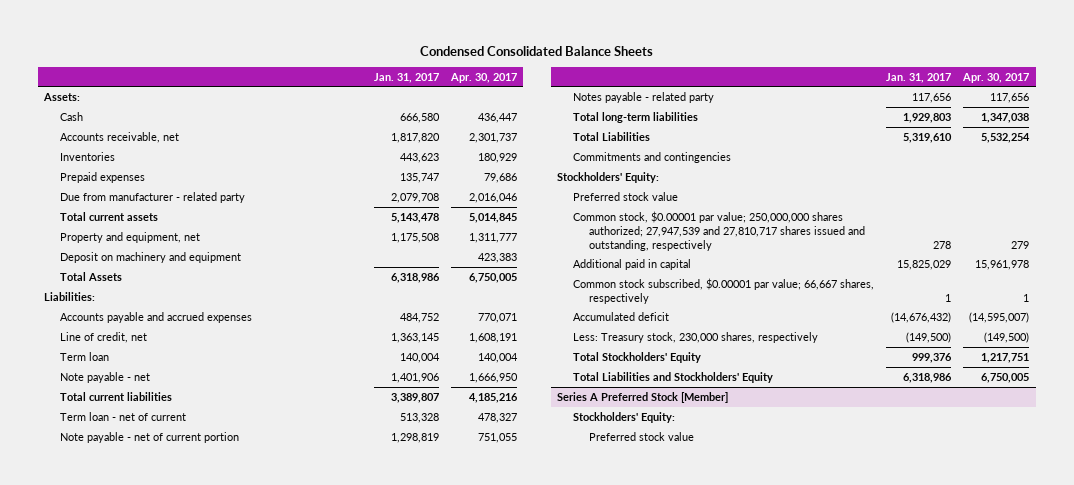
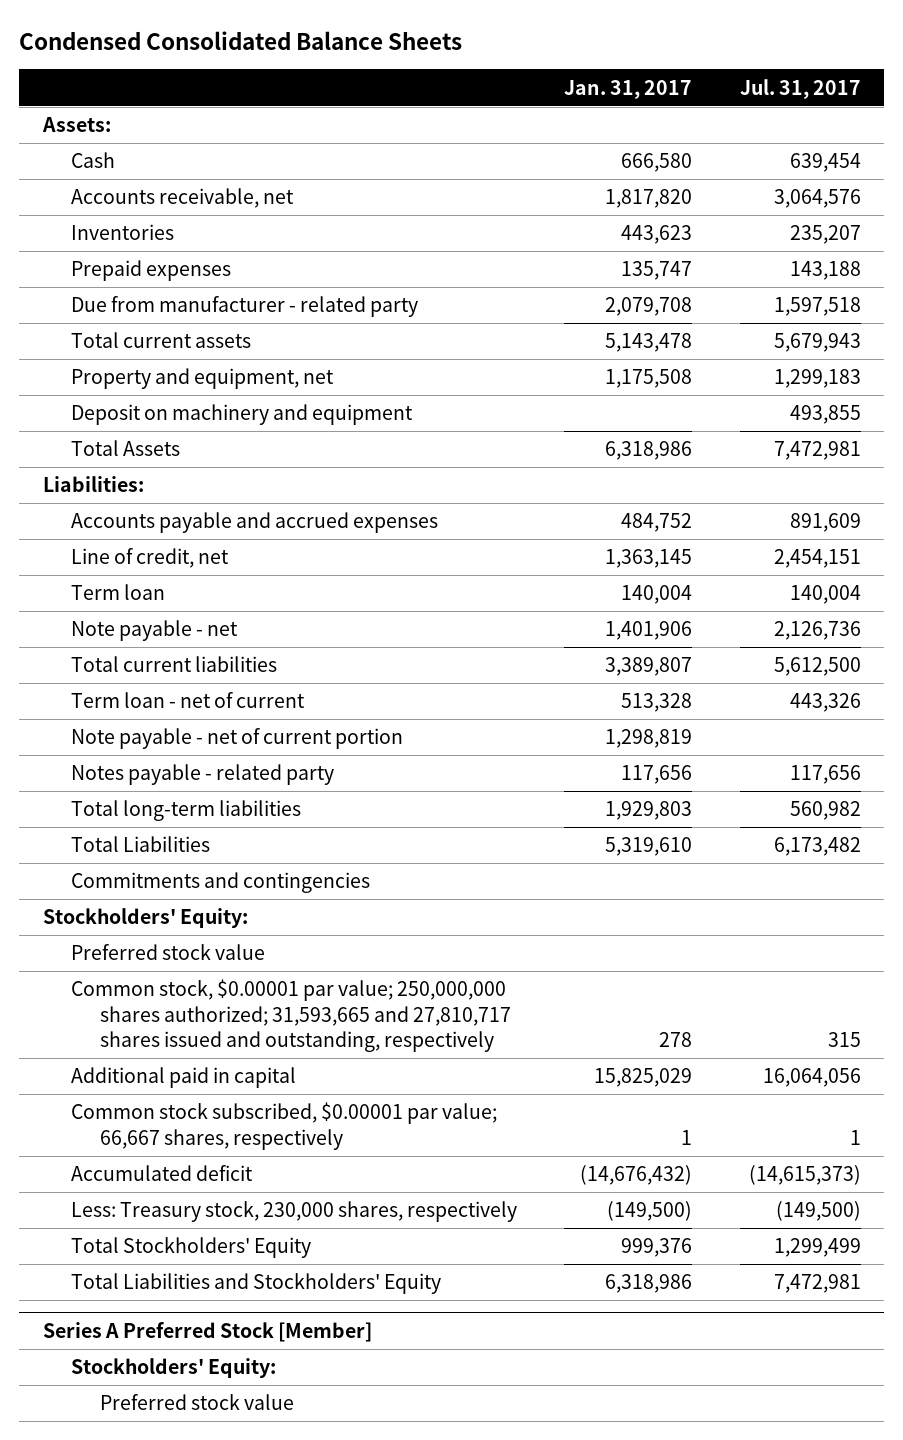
- | Jan. 31, 2017 | Apr. 30, 2017
+ | Jan. 31, 2017 | Jul. 31, 2017
- Common stock, $0.00001 par value; 250,000,000 shares authorized; 27,947,539 and 27,810,717 shares issued and outstanding, respectively | 278 | 279
+ Common stock, $0.00001 par value; 250,000,000 shares authorized; 31,593,665 and 27,810,717 shares issued and outstanding, respectively | 278 | 315

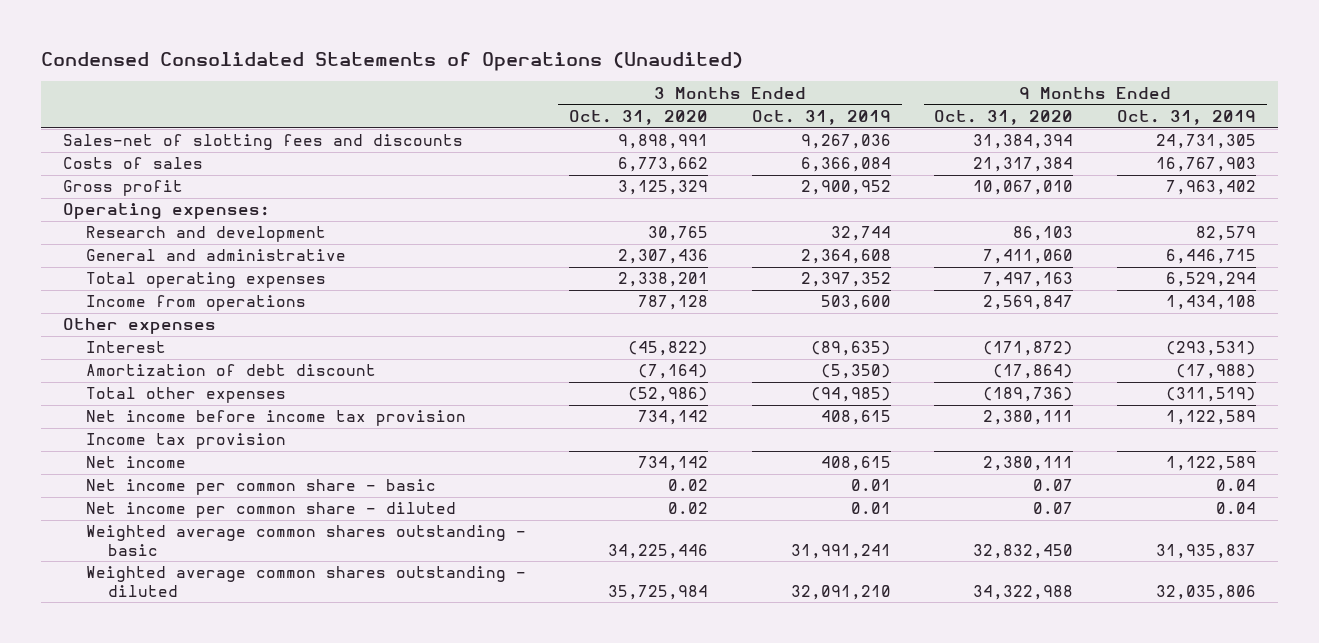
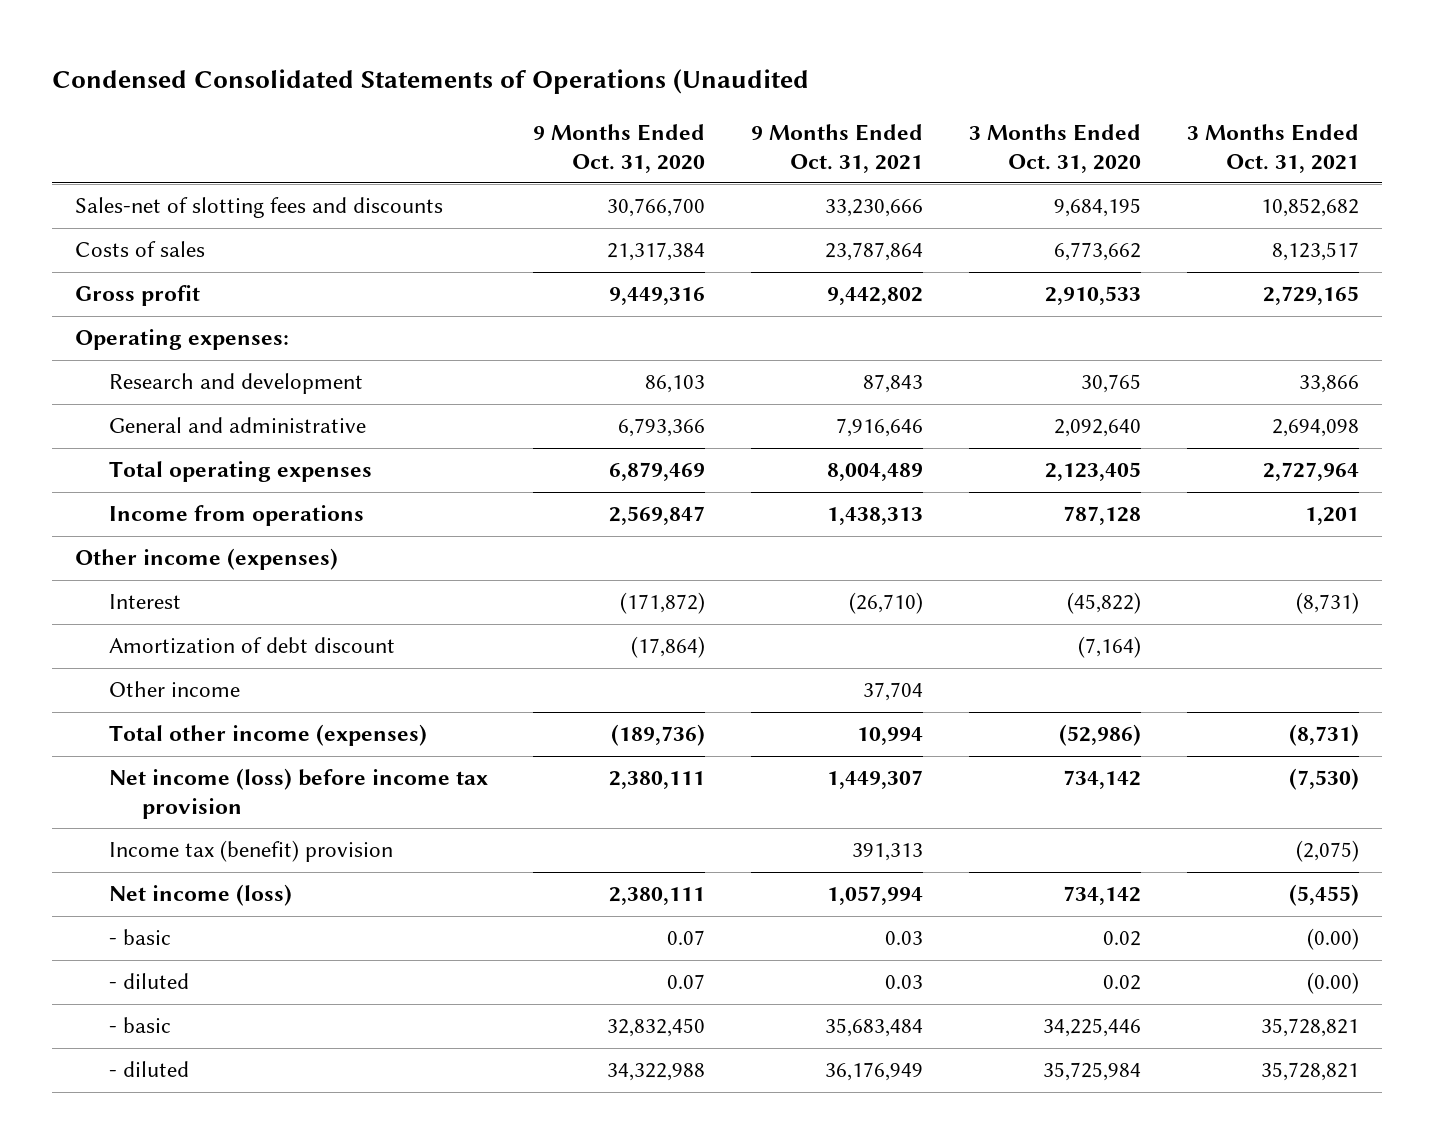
- Condensed Consolidated Statements of Operations (Unaudited)
+ Condensed Consolidated Statements of Operations (Unaudited
- | 3 Months Ended Oct. 31, 2020 | 3 Months Ended Oct. 31, 2019 | 9 Months Ended Oct. 31, 2020 | 9 Months Ended Oct. 31, 2019
+ | 9 Months Ended Oct. 31, 2020 | 9 Months Ended Oct. 31, 2021 | 3 Months Ended Oct. 31, 2020 | 3 Months Ended Oct. 31, 2021
- Sales-net of slotting fees and discounts | 9,898,991 | 9,267,036 | 31,384,394 | 24,731,305
+ Sales-net of slotting fees and discounts | 30,766,700 | 33,230,666 | 9,684,195 | 10,852,682
- Gross profit | 3,125,329 | 2,900,952 | 10,067,010 | 7,963,402
+ Gross profit | 9,449,316 | 9,442,802 | 2,910,533 | 2,729,165
- General and administrative | 2,307,436 | 2,364,608 | 7,411,060 | 6,446,715
- Total operating expenses | 2,338,201 | 2,397,352 | 7,497,163 | 6,529,294
+ General and administrative | 6,793,366 | 7,916,646 | 2,092,640 | 2,694,098
+ Total operating expenses | 6,879,469 | 8,004,489 | 2,123,405 | 2,727,964
- Other expenses
+ Other income (expenses)
- Total other expenses | (52,986) | (94,985) | (189,736) | (311,519)
- Net income before income tax provision | 734,142 | 408,615 | 2,380,111 | 1,122,589
- Income tax provision
- Net income | 734,142 | 408,615 | 2,380,111 | 1,122,589
- Net income per common share - basic | 0.02 | 0.01 | 0.07 | 0.04
- Net income per common share - diluted | 0.02 | 0.01 | 0.07 | 0.04
- Weighted average common shares outstanding - basic | 34,225,446 | 31,991,241 | 32,832,450 | 31,935,837
- Weighted average common shares outstanding - diluted | 35,725,984 | 32,091,210 | 34,322,988 | 32,035,806
+ Other income | | 37,704 | |
+ Total other income (expenses) | (189,736) | 10,994 | (52,986) | (8,731)
+ Net income (loss) before income tax provision | 2,380,111 | 1,449,307 | 734,142 | (7,530)
+ Income tax (benefit) provision | | 391,313 | | (2,075)
+ Net income (loss) | 2,380,111 | 1,057,994 | 734,142 | (5,455)
+ - basic | 0.07 | 0.03 | 0.02 | (0.00)
+ - diluted | 0.07 | 0.03 | 0.02 | (0.00)
+ - basic | 32,832,450 | 35,683,484 | 34,225,446 | 35,728,821
+ - diluted | 34,322,988 | 36,176,949 | 35,725,984 | 35,728,821

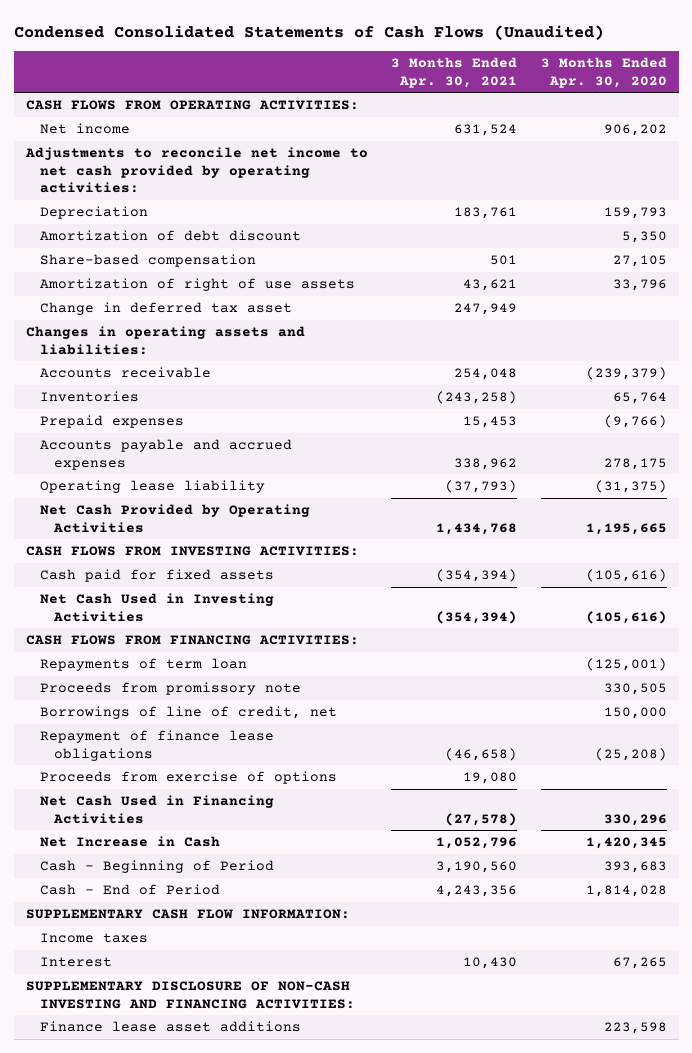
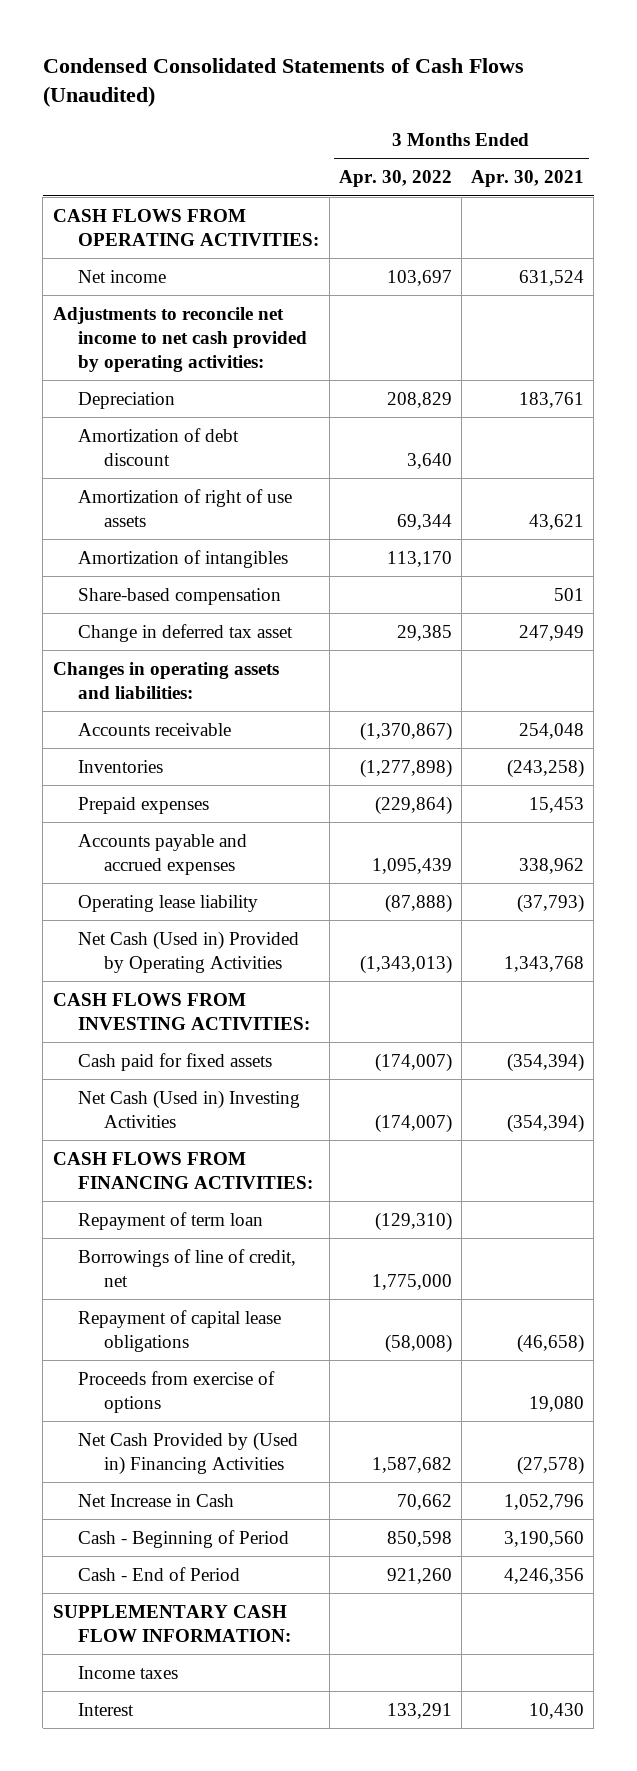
- | 3 Months Ended Apr. 30, 2021 | 3 Months Ended Apr. 30, 2020
+ | 3 Months Ended Apr. 30, 2022 | 3 Months Ended Apr. 30, 2021
+ Amortization of intangibles | 113,170 |
moved down: Share-based compensation | | 501
- Net Cash Provided by Operating Activities | 1,434,768 | 1,195,665
+ Net Cash (Used in) Provided by Operating Activities | (1,343,013) | 1,343,768
- Net Cash Used in Investing Activities | (354,394) | (105,616)
+ Net Cash (Used in) Investing Activities | (174,007) | (354,394)
- Repayments of term loan | | (125,001)
- Proceeds from promissory note | | 330,505
+ Repayment of term loan | (129,310) |
- Repayment of finance lease obligations | (46,658) | (25,208)
+ Repayment of capital lease obligations | (58,008) | (46,658)
- Net Cash Used in Financing Activities | (27,578) | 330,296
+ Net Cash Provided by (Used in) Financing Activities | 1,587,682 | (27,578)
- Cash - End of Period | 4,243,356 | 1,814,028
+ Cash - End of Period | 921,260 | 4,246,356
- SUPPLEMENTARY DISCLOSURE OF NON-CASH INVESTING AND FINANCING ACTIVITIES:
- Finance lease asset additions | | 223,598

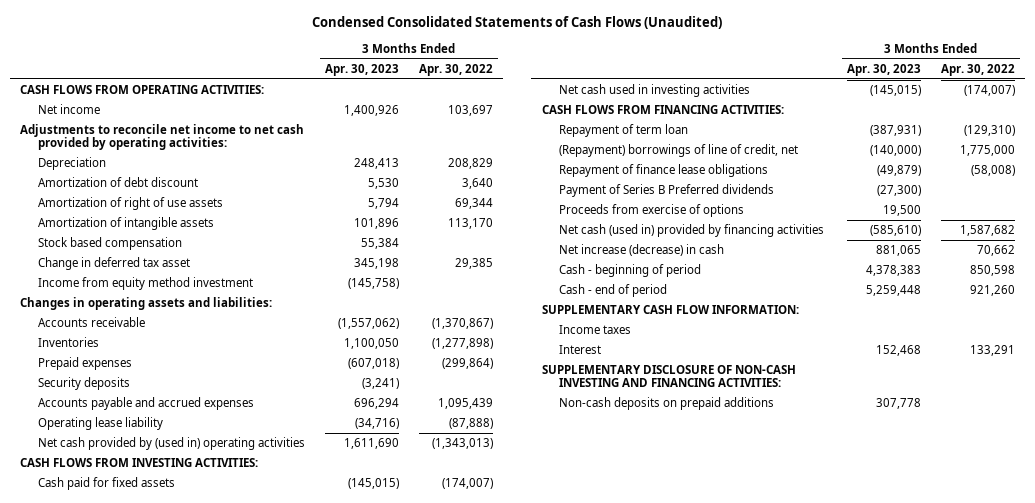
- | 3 Months Ended Apr. 30, 2022 | 3 Months Ended Apr. 30, 2021
+ | 3 Months Ended Apr. 30, 2023 | 3 Months Ended Apr. 30, 2022
- Amortization of intangibles | 113,170 |
- Share-based compensation | | 501
+ Amortization of intangible assets | 101,896 | 113,170
+ Stock based compensation | 55,384 |
+ Income from equity method investment | (145,758) |
- Prepaid expenses | (229,864) | 15,453
+ Prepaid expenses | (607,018) | (299,864)
+ Security deposits | (3,241) |
- Net Cash (Used in) Provided by Operating Activities | (1,343,013) | 1,343,768
+ Net cash provided by (used in) operating activities | 1,611,690 | (1,343,013)
- Net Cash (Used in) Investing Activities | (174,007) | (354,394)
+ Net cash used in investing activities | (145,015) | (174,007)
- Borrowings of line of credit, net | 1,775,000 |
- Repayment of capital lease obligations | (58,008) | (46,658)
+ (Repayment) borrowings of line of credit, net | (140,000) | 1,775,000
+ Repayment of finance lease obligations | (49,879) | (58,008)
+ Payment of Series B Preferred dividends | (27,300) |
- Net Cash Provided by (Used in) Financing Activities | 1,587,682 | (27,578)
- Net Increase in Cash | 70,662 | 1,052,796
- Cash - Beginning of Period | 850,598 | 3,190,560
- Cash - End of Period | 921,260 | 4,246,356
+ Net cash (used in) provided by financing activities | (585,610) | 1,587,682
+ Net increase (decrease) in cash | 881,065 | 70,662
+ Cash - beginning of period | 4,378,383 | 850,598
+ Cash - end of period | 5,259,448 | 921,260
+ SUPPLEMENTARY DISCLOSURE OF NON-CASH INVESTING AND FINANCING ACTIVITIES:
+ Non-cash deposits on prepaid additions | 307,778 |

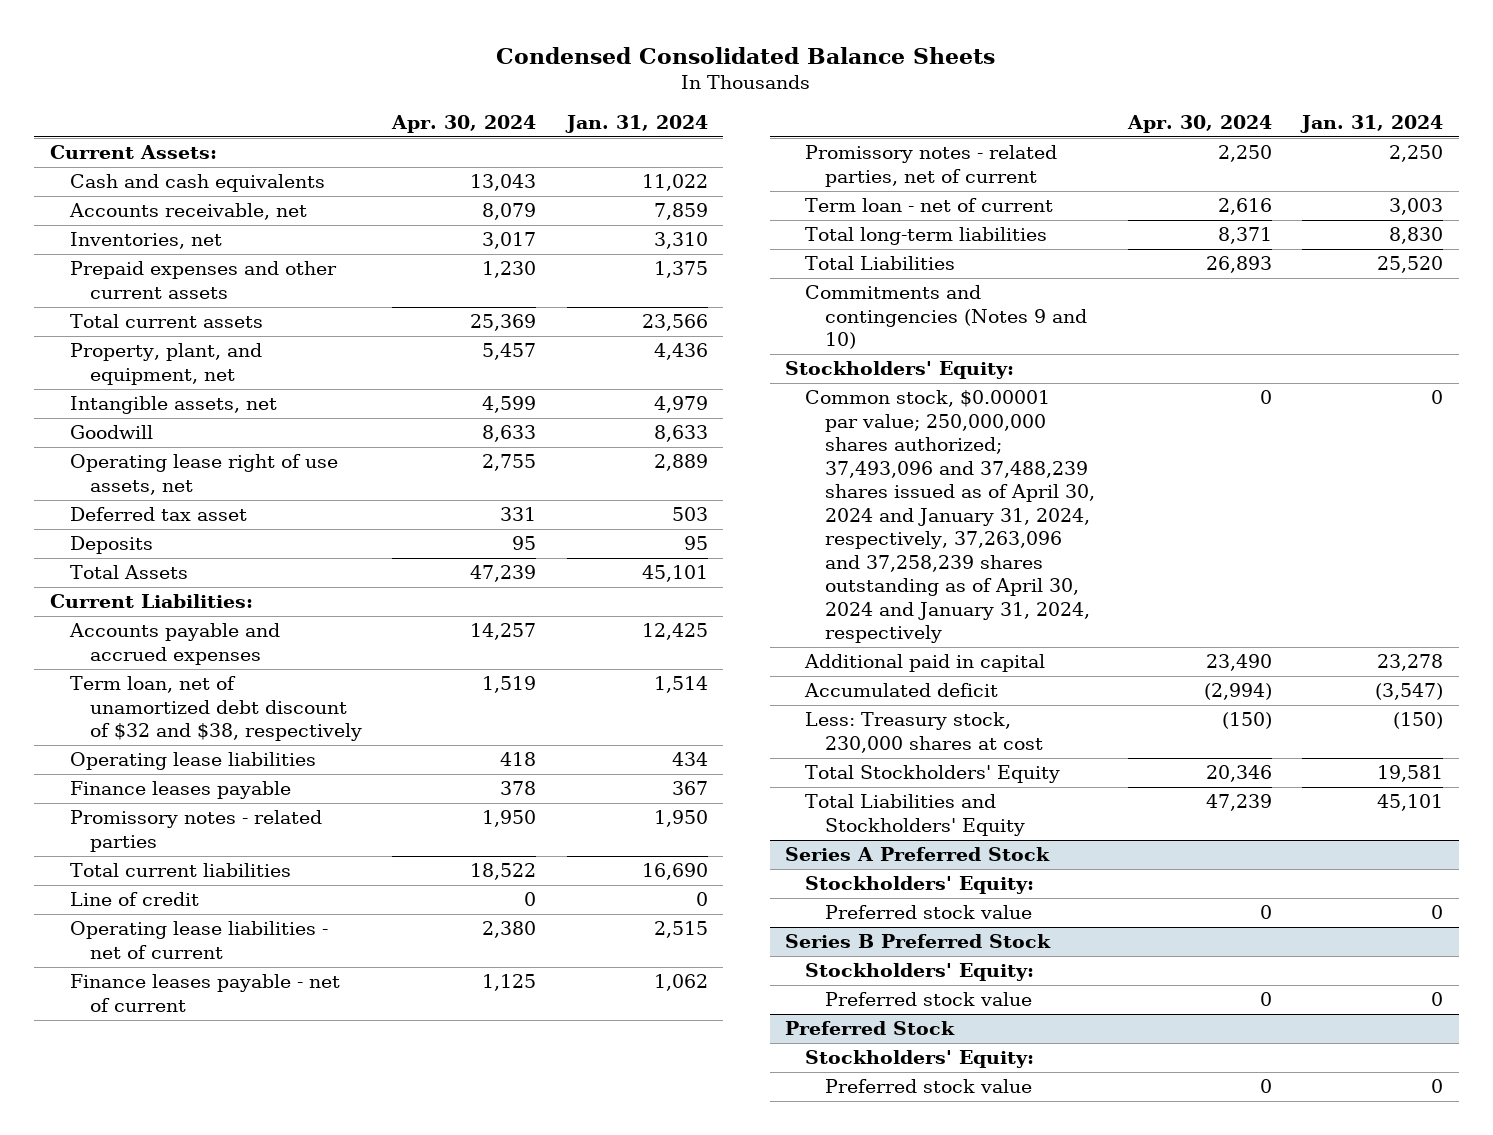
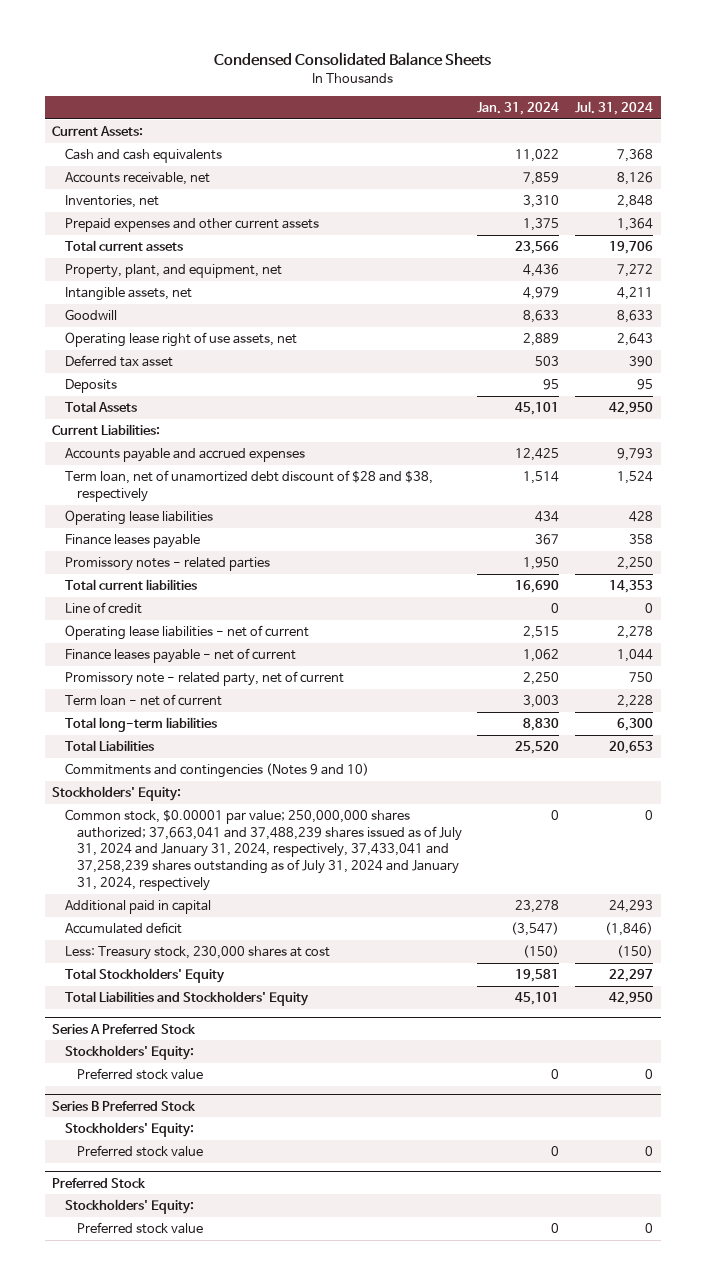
- | Apr. 30, 2024 | Jan. 31, 2024
+ | Jan. 31, 2024 | Jul. 31, 2024
- Term loan, net of unamortized debt discount of $32 and $38, respectively | 1,519 | 1,514
+ Term loan, net of unamortized debt discount of $28 and $38, respectively | 1,514 | 1,524
- Promissory notes - related parties, net of current | 2,250 | 2,250
+ Promissory note - related party, net of current | 2,250 | 750
- Common stock, $0.00001 par value; 250,000,000 shares authorized; 37,493,096 and 37,488,239 shares issued as of April 30, 2024 and January 31, 2024, respectively, 37,263,096 and 37,258,239 shares outstanding as of April 30, 2024 and January 31, 2024, respectively | 0 | 0
+ Common stock, $0.00001 par value; 250,000,000 shares authorized; 37,663,041 and 37,488,239 shares issued as of July 31, 2024 and January 31, 2024, respectively, 37,433,041 and 37,258,239 shares outstanding as of July 31, 2024 and January 31, 2024, respectively | 0 | 0

